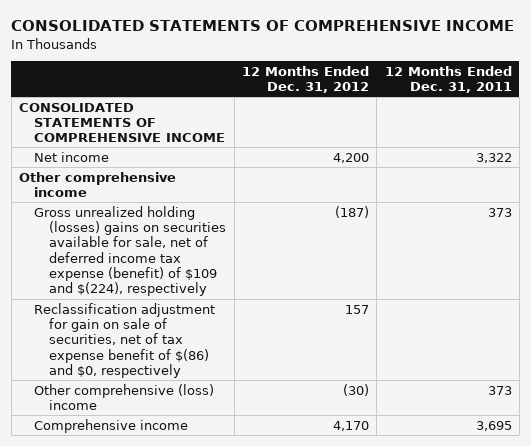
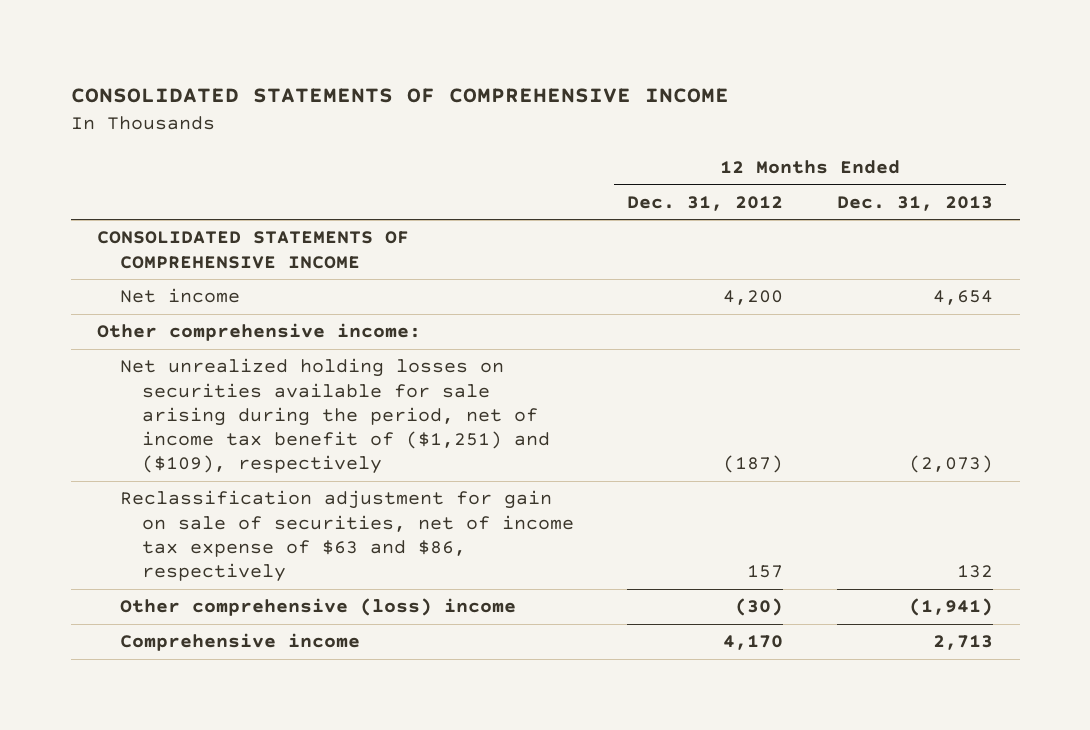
- | 12 Months Ended Dec. 31, 2012 | 12 Months Ended Dec. 31, 2011
+ | 12 Months Ended Dec. 31, 2012 | 12 Months Ended Dec. 31, 2013
- Other comprehensive income
- Gross unrealized holding (losses) gains on securities available for sale, net of deferred income tax expense (benefit) of $109 and $(224), respectively | (187) | 373
- Reclassification adjustment for gain on sale of securities, net of tax expense benefit of $(86) and $0, respectively | 157 |
+ Other comprehensive income:
+ Net unrealized holding losses on securities available for sale arising during the period, net of income tax benefit of ($1,251) and ($109), respectively | (187) | (2,073)
+ Reclassification adjustment for gain on sale of securities, net of income tax expense of $63 and $86, respectively | 157 | 132

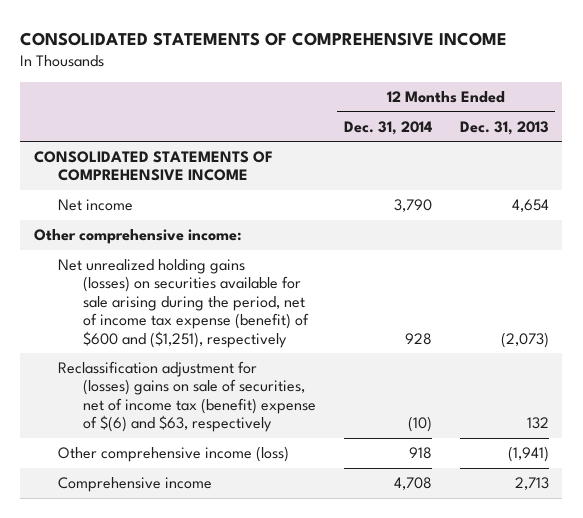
- | 12 Months Ended Dec. 31, 2012 | 12 Months Ended Dec. 31, 2013
+ | 12 Months Ended Dec. 31, 2014 | 12 Months Ended Dec. 31, 2013
- Net unrealized holding losses on securities available for sale arising during the period, net of income tax benefit of ($1,251) and ($109), respectively | (187) | (2,073)
- Reclassification adjustment for gain on sale of securities, net of income tax expense of $63 and $86, respectively | 157 | 132
- Other comprehensive (loss) income | (30) | (1,941)
+ Net unrealized holding gains (losses) on securities available for sale arising during the period, net of income tax expense (benefit) of $600 and ($1,251), respectively | 928 | (2,073)
+ Reclassification adjustment for (losses) gains on sale of securities, net of income tax (benefit) expense of $(6) and $63, respectively | (10) | 132
+ Other comprehensive income (loss) | 918 | (1,941)

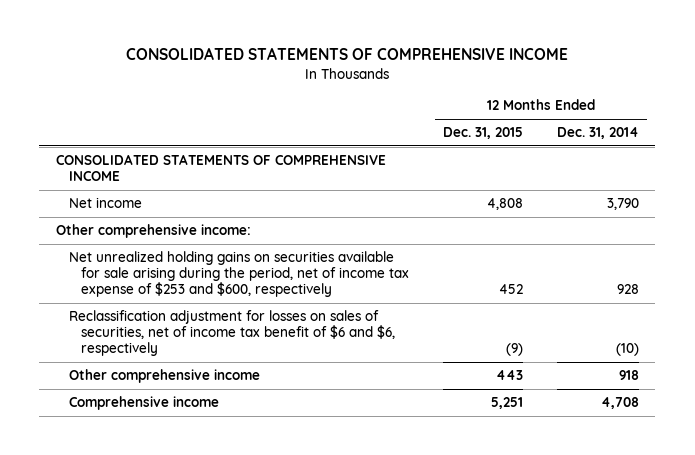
- | 12 Months Ended Dec. 31, 2014 | 12 Months Ended Dec. 31, 2013
+ | 12 Months Ended Dec. 31, 2015 | 12 Months Ended Dec. 31, 2014
- Net unrealized holding gains (losses) on securities available for sale arising during the period, net of income tax expense (benefit) of $600 and ($1,251), respectively | 928 | (2,073)
- Reclassification adjustment for (losses) gains on sale of securities, net of income tax (benefit) expense of $(6) and $63, respectively | (10) | 132
- Other comprehensive income (loss) | 918 | (1,941)
+ Net unrealized holding gains on securities available for sale arising during the period, net of income tax expense of $253 and $600, respectively | 452 | 928
+ Reclassification adjustment for losses on sales of securities, net of income tax benefit of $6 and $6, respectively | (9) | (10)
+ Other comprehensive income | 443 | 918

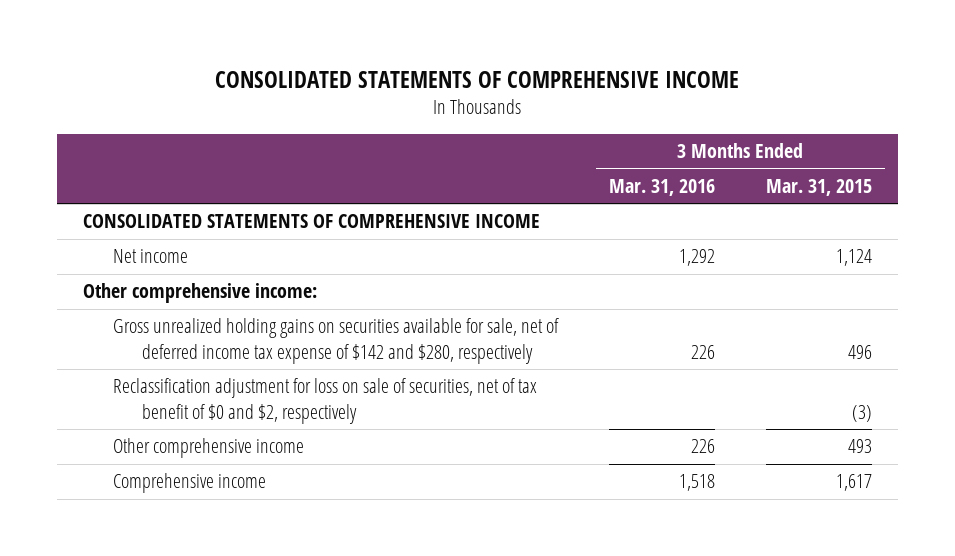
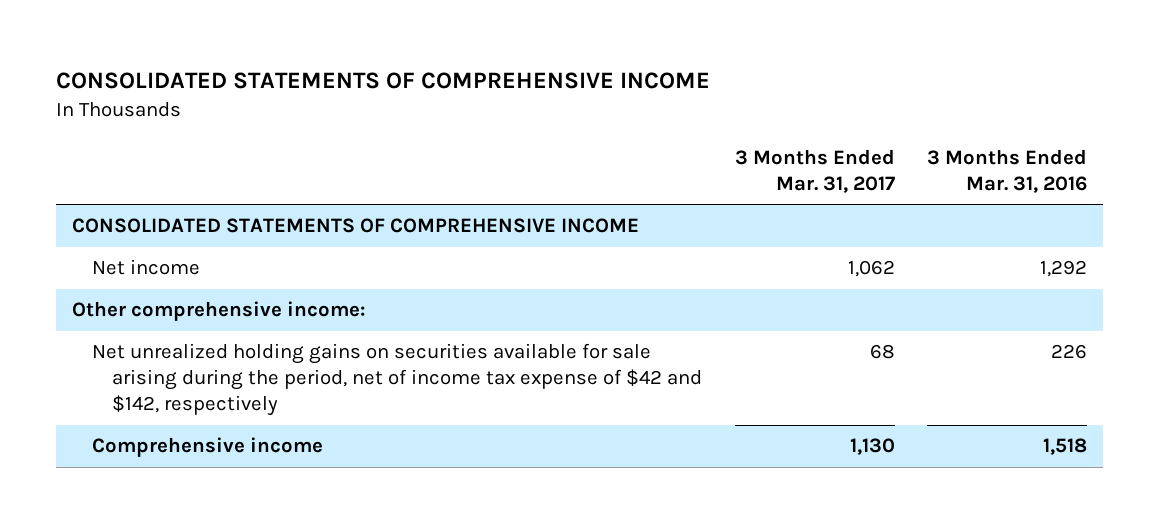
- | 3 Months Ended Mar. 31, 2016 | 3 Months Ended Mar. 31, 2015
+ | 3 Months Ended Mar. 31, 2017 | 3 Months Ended Mar. 31, 2016
- Gross unrealized holding gains on securities available for sale, net of deferred income tax expense of $142 and $280, respectively | 226 | 496
- Reclassification adjustment for loss on sale of securities, net of tax benefit of $0 and $2, respectively | | (3)
- Other comprehensive income | 226 | 493
+ Net unrealized holding gains on securities available for sale arising during the period, net of income tax expense of $42 and $142, respectively | 68 | 226

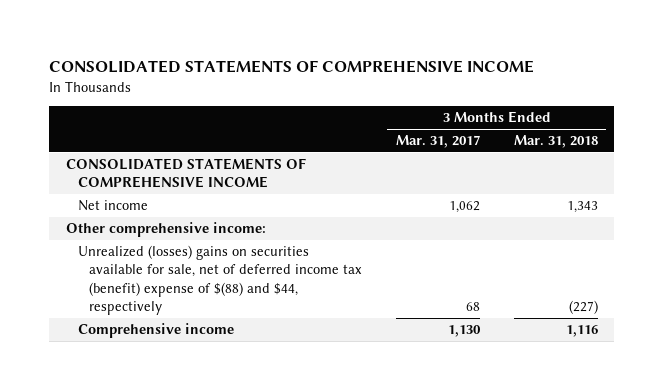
- | 3 Months Ended Mar. 31, 2017 | 3 Months Ended Mar. 31, 2016
+ | 3 Months Ended Mar. 31, 2017 | 3 Months Ended Mar. 31, 2018
- Net unrealized holding gains on securities available for sale arising during the period, net of income tax expense of $42 and $142, respectively | 68 | 226
+ Unrealized (losses) gains on securities available for sale, net of deferred income tax (benefit) expense of $(88) and $44, respectively | 68 | (227)

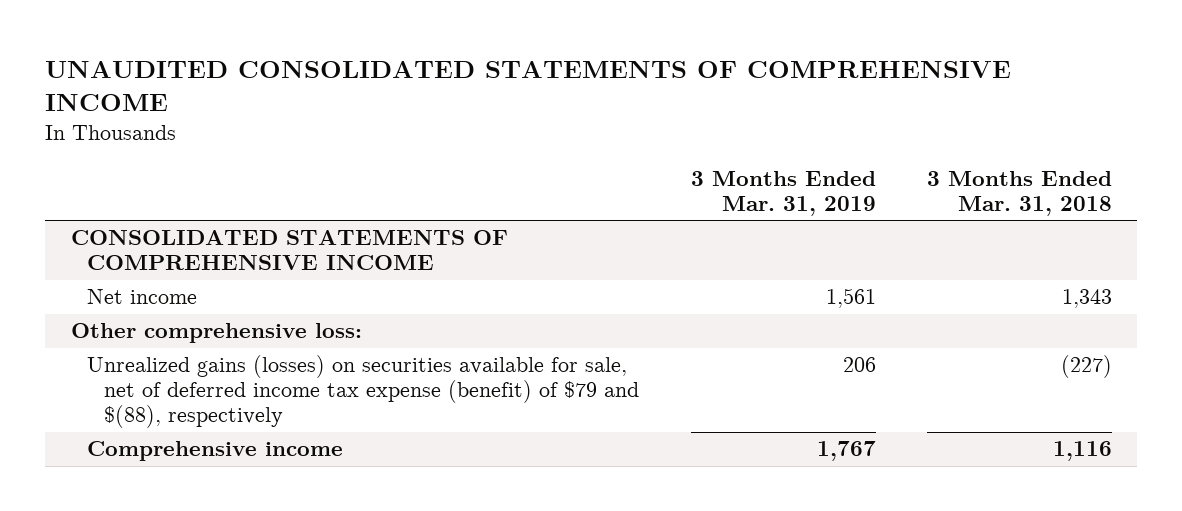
- CONSOLIDATED STATEMENTS OF COMPREHENSIVE INCOME
+ UNAUDITED CONSOLIDATED STATEMENTS OF COMPREHENSIVE INCOME
- | 3 Months Ended Mar. 31, 2017 | 3 Months Ended Mar. 31, 2018
+ | 3 Months Ended Mar. 31, 2019 | 3 Months Ended Mar. 31, 2018
- Other comprehensive income:
- Unrealized (losses) gains on securities available for sale, net of deferred income tax (benefit) expense of $(88) and $44, respectively | 68 | (227)
+ Other comprehensive loss:
+ Unrealized gains (losses) on securities available for sale, net of deferred income tax expense (benefit) of $79 and $(88), respectively | 206 | (227)

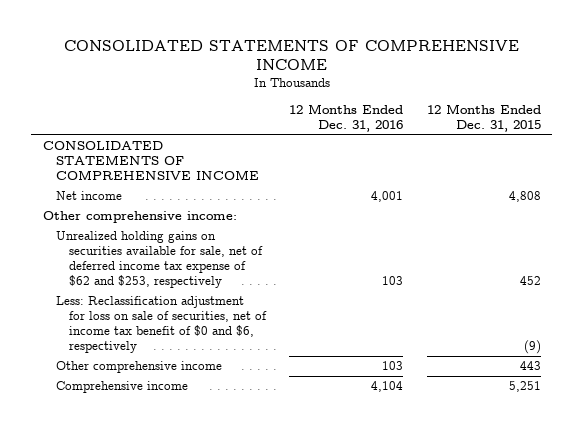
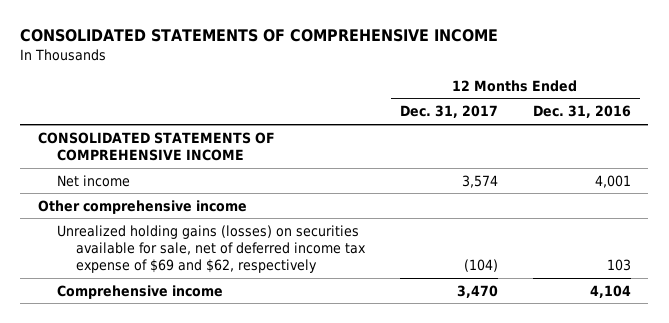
- | 12 Months Ended Dec. 31, 2016 | 12 Months Ended Dec. 31, 2015
+ | 12 Months Ended Dec. 31, 2017 | 12 Months Ended Dec. 31, 2016
- Other comprehensive income:
- Unrealized holding gains on securities available for sale, net of deferred income tax expense of $62 and $253, respectively | 103 | 452
- Less: Reclassification adjustment for loss on sale of securities, net of income tax benefit of $0 and $6, respectively | | (9)
- Other comprehensive income | 103 | 443
+ Other comprehensive income
+ Unrealized holding gains (losses) on securities available for sale, net of deferred income tax expense of $69 and $62, respectively | (104) | 103

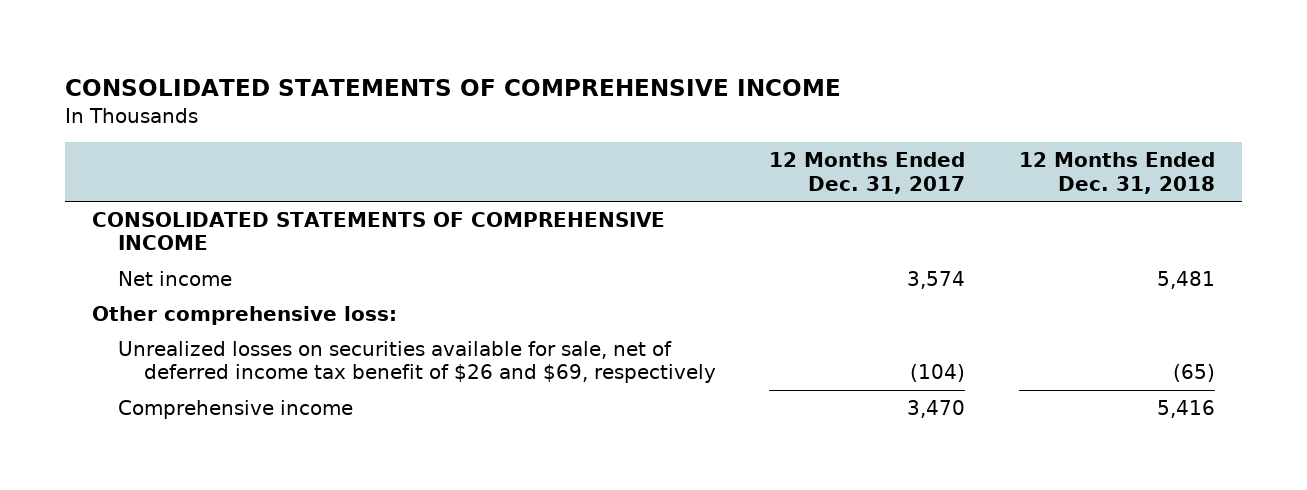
- | 12 Months Ended Dec. 31, 2017 | 12 Months Ended Dec. 31, 2016
+ | 12 Months Ended Dec. 31, 2017 | 12 Months Ended Dec. 31, 2018
- Other comprehensive income
- Unrealized holding gains (losses) on securities available for sale, net of deferred income tax expense of $69 and $62, respectively | (104) | 103
+ Other comprehensive loss:
+ Unrealized losses on securities available for sale, net of deferred income tax benefit of $26 and $69, respectively | (104) | (65)

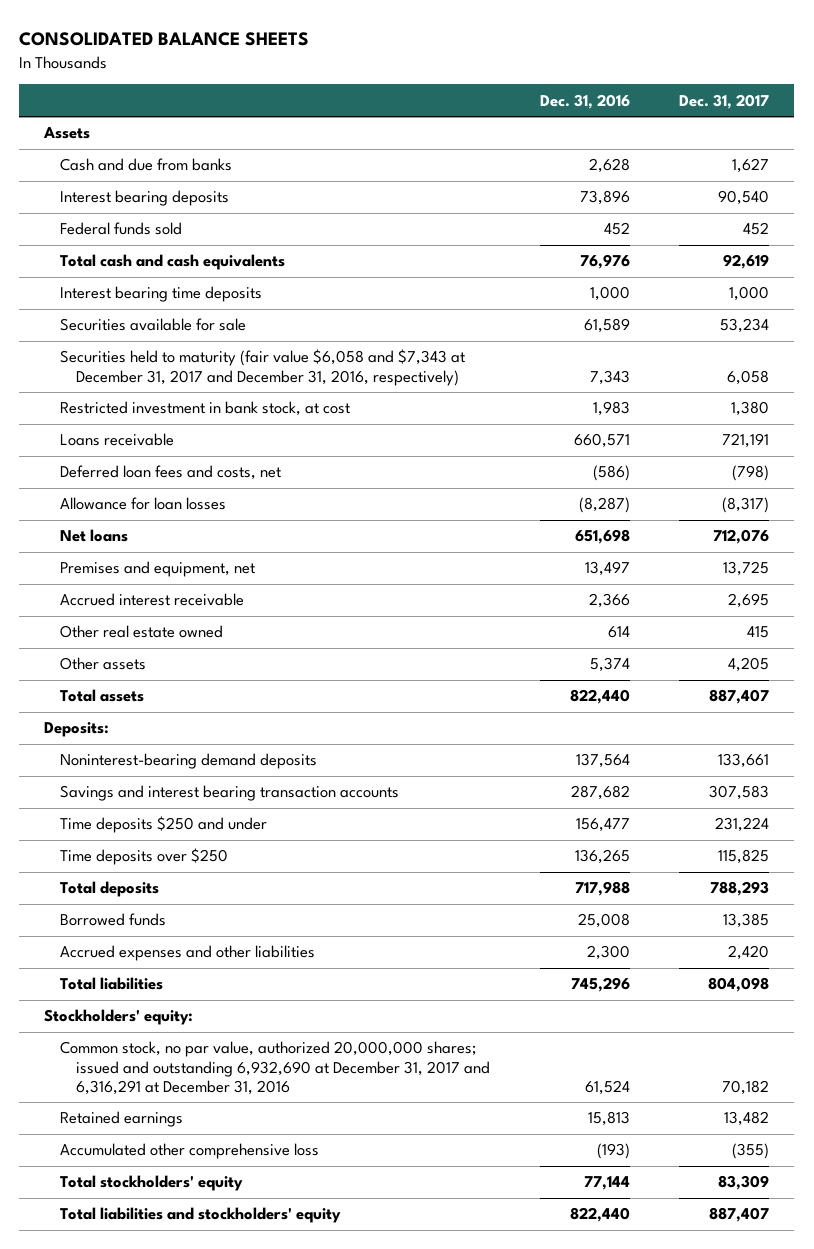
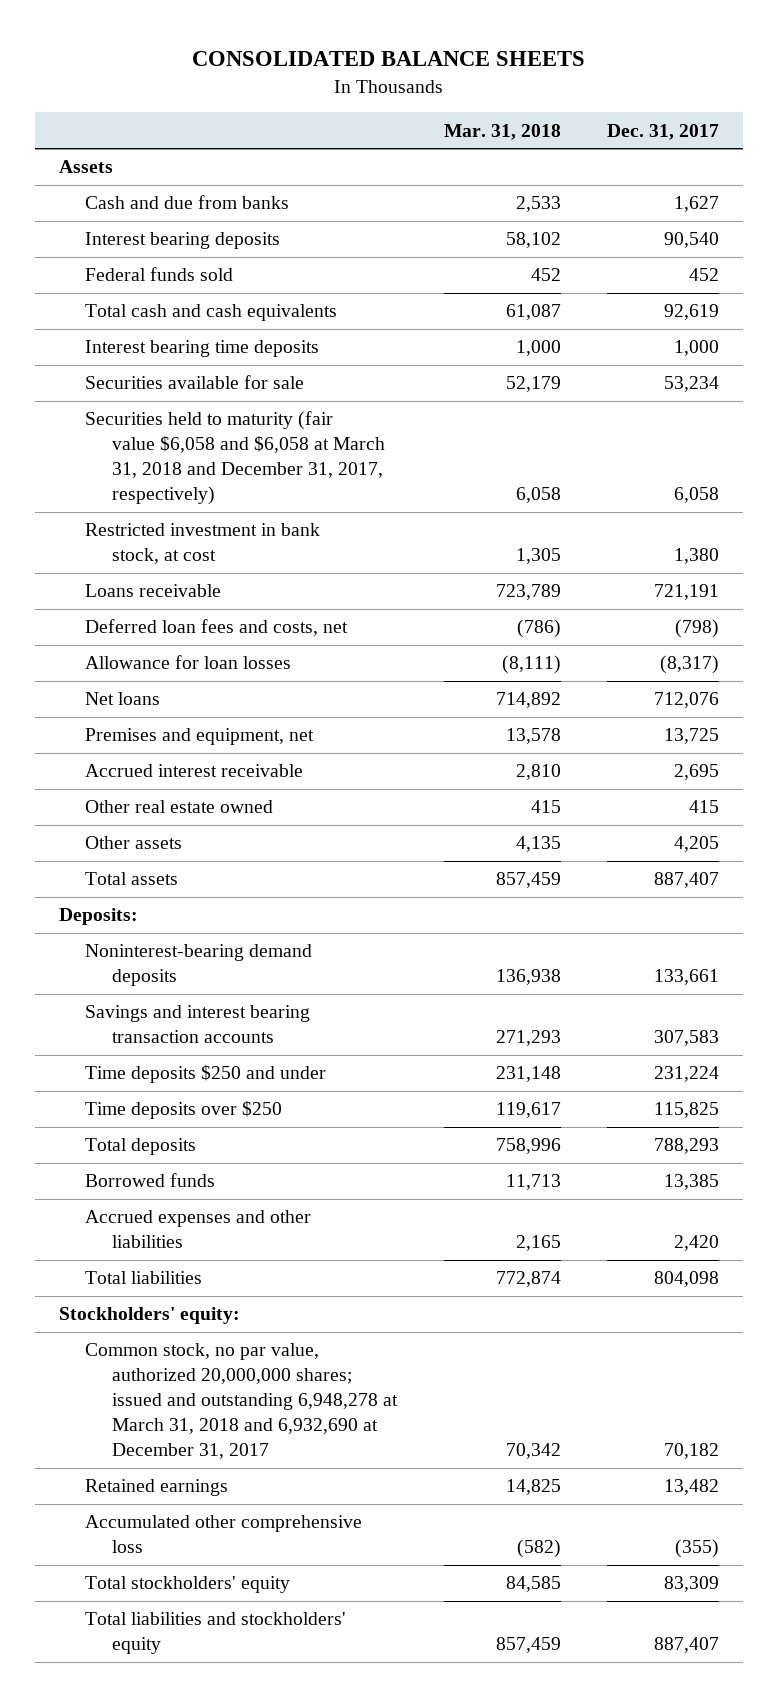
- | Dec. 31, 2016 | Dec. 31, 2017
+ | Mar. 31, 2018 | Dec. 31, 2017
- Securities held to maturity (fair value $6,058 and $7,343 at December 31, 2017 and December 31, 2016, respectively) | 7,343 | 6,058
+ Securities held to maturity (fair value $6,058 and $6,058 at March 31, 2018 and December 31, 2017, respectively) | 6,058 | 6,058
- Common stock, no par value, authorized 20,000,000 shares; issued and outstanding 6,932,690 at December 31, 2017 and 6,316,291 at December 31, 2016 | 61,524 | 70,182
+ Common stock, no par value, authorized 20,000,000 shares; issued and outstanding 6,948,278 at March 31, 2018 and 6,932,690 at December 31, 2017 | 70,342 | 70,182

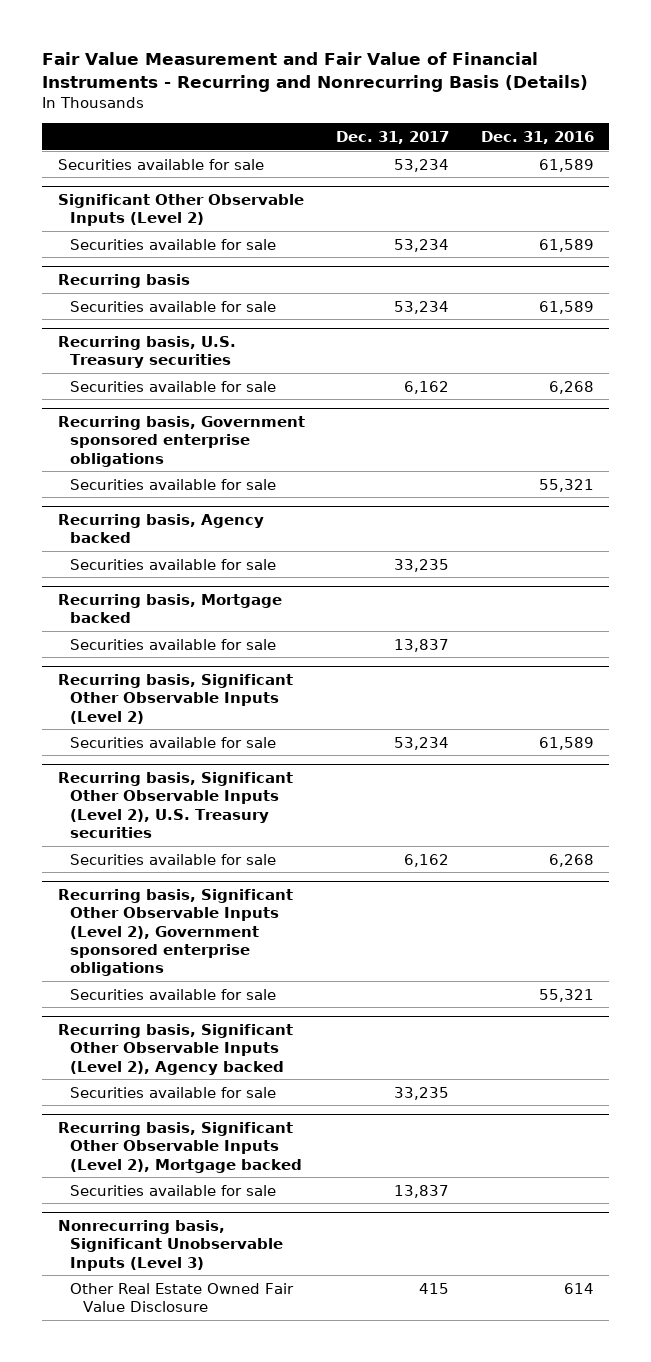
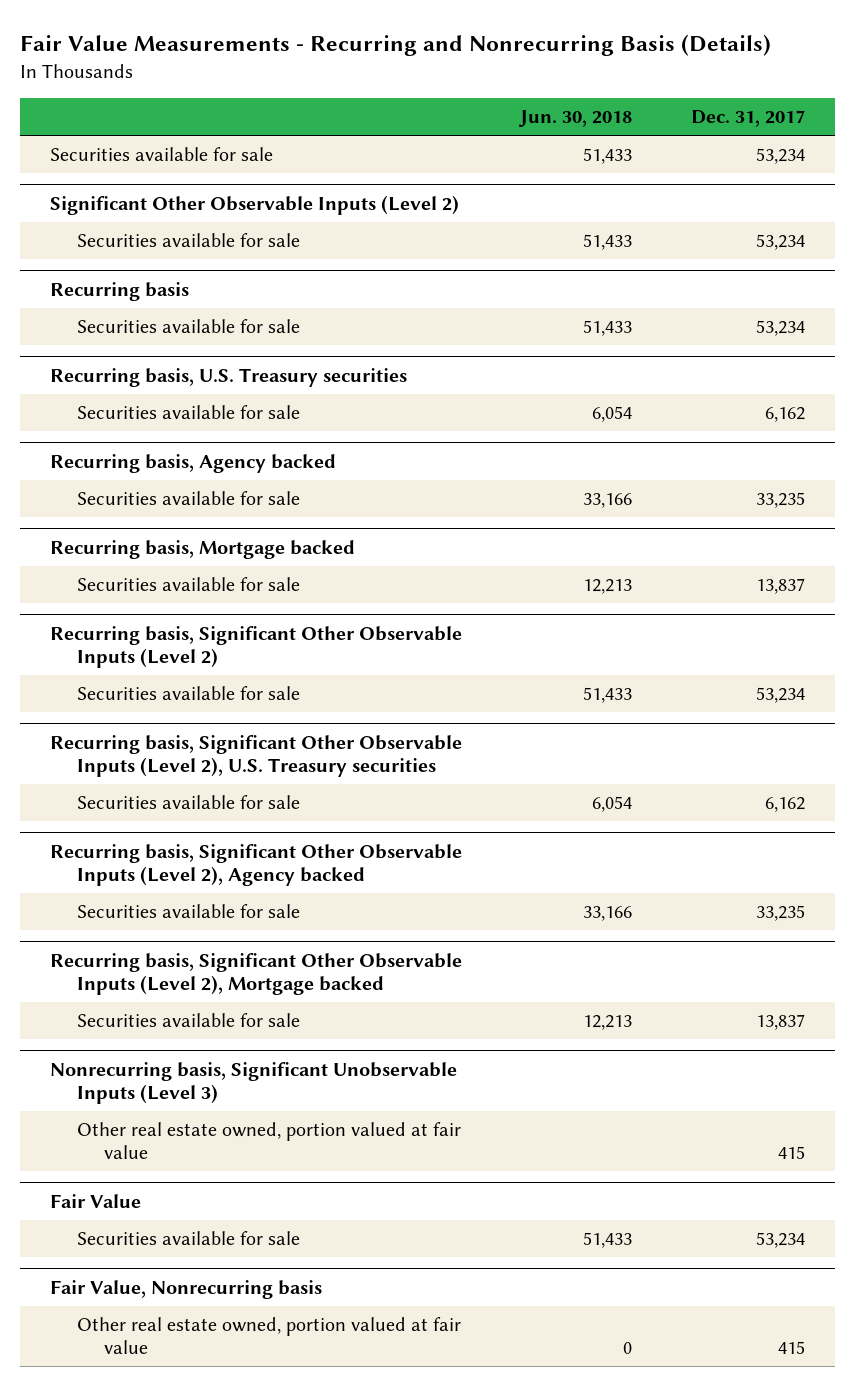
- Fair Value Measurement and Fair Value of Financial Instruments - Recurring and Nonrecurring Basis (Details)
+ Fair Value Measurements - Recurring and Nonrecurring Basis (Details)
- | Dec. 31, 2017 | Dec. 31, 2016
+ | Jun. 30, 2018 | Dec. 31, 2017
- Recurring basis, Government sponsored enterprise obligations
- Securities available for sale | | 55,321
- Recurring basis, Significant Other Observable Inputs (Level 2), Government sponsored enterprise obligations
- Securities available for sale | | 55,321
@ Nonrecurring basis, Significant Unobservable Inputs (Level 3)
- Other Real Estate Owned Fair Value Disclosure | 415 | 614
+ Other real estate owned, portion valued at fair value | | 415
+ Fair Value
+ Securities available for sale | 51,433 | 53,234
+ Fair Value, Nonrecurring basis
+ Other real estate owned, portion valued at fair value | 0 | 415

